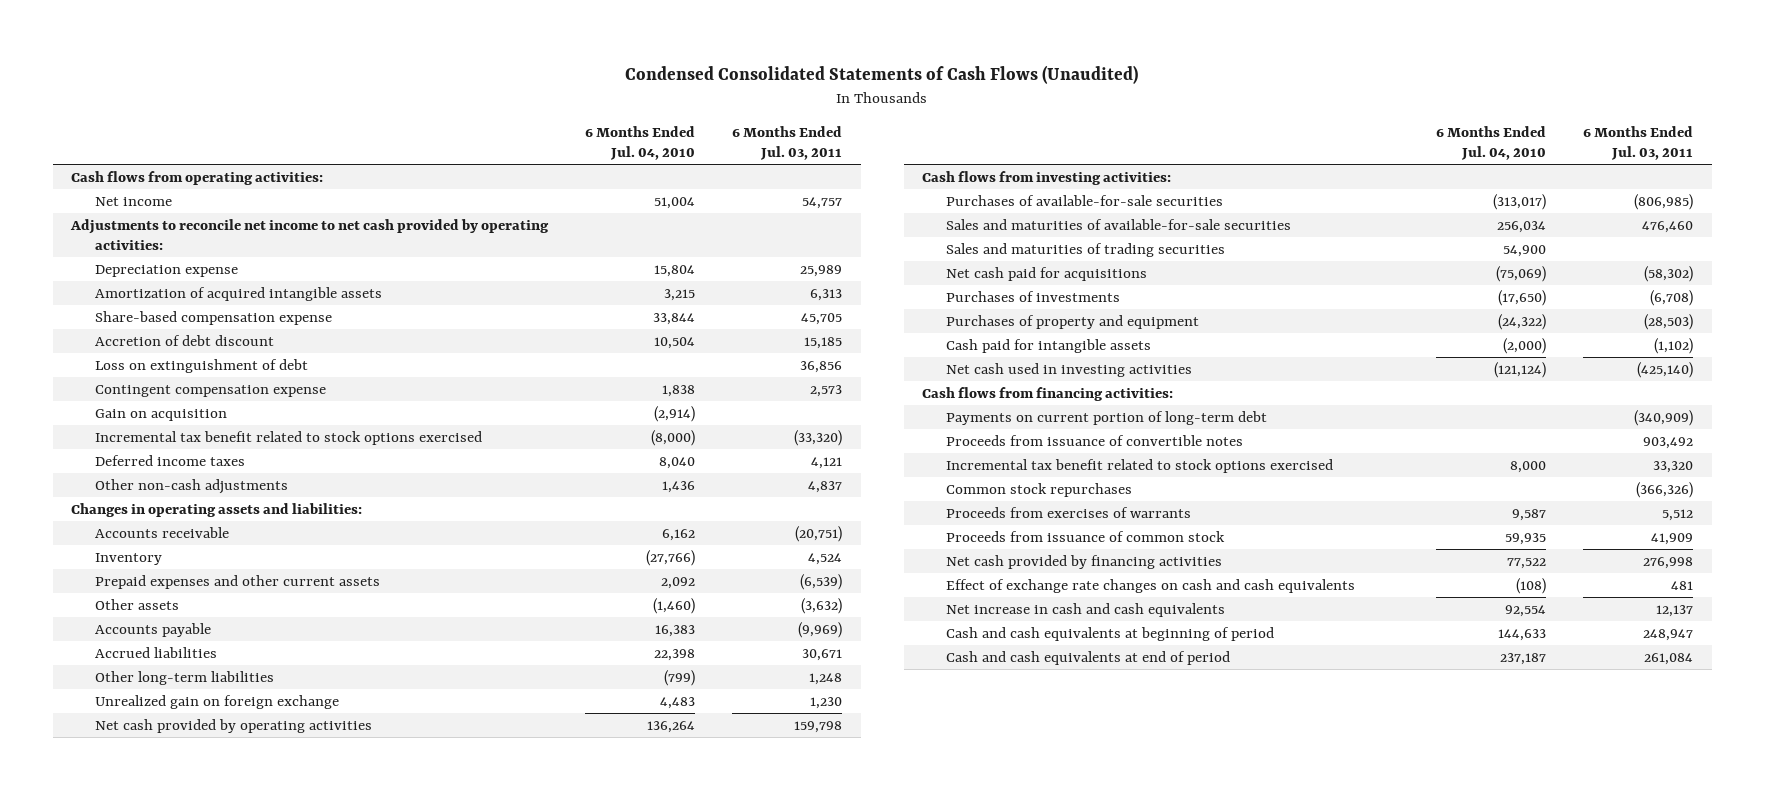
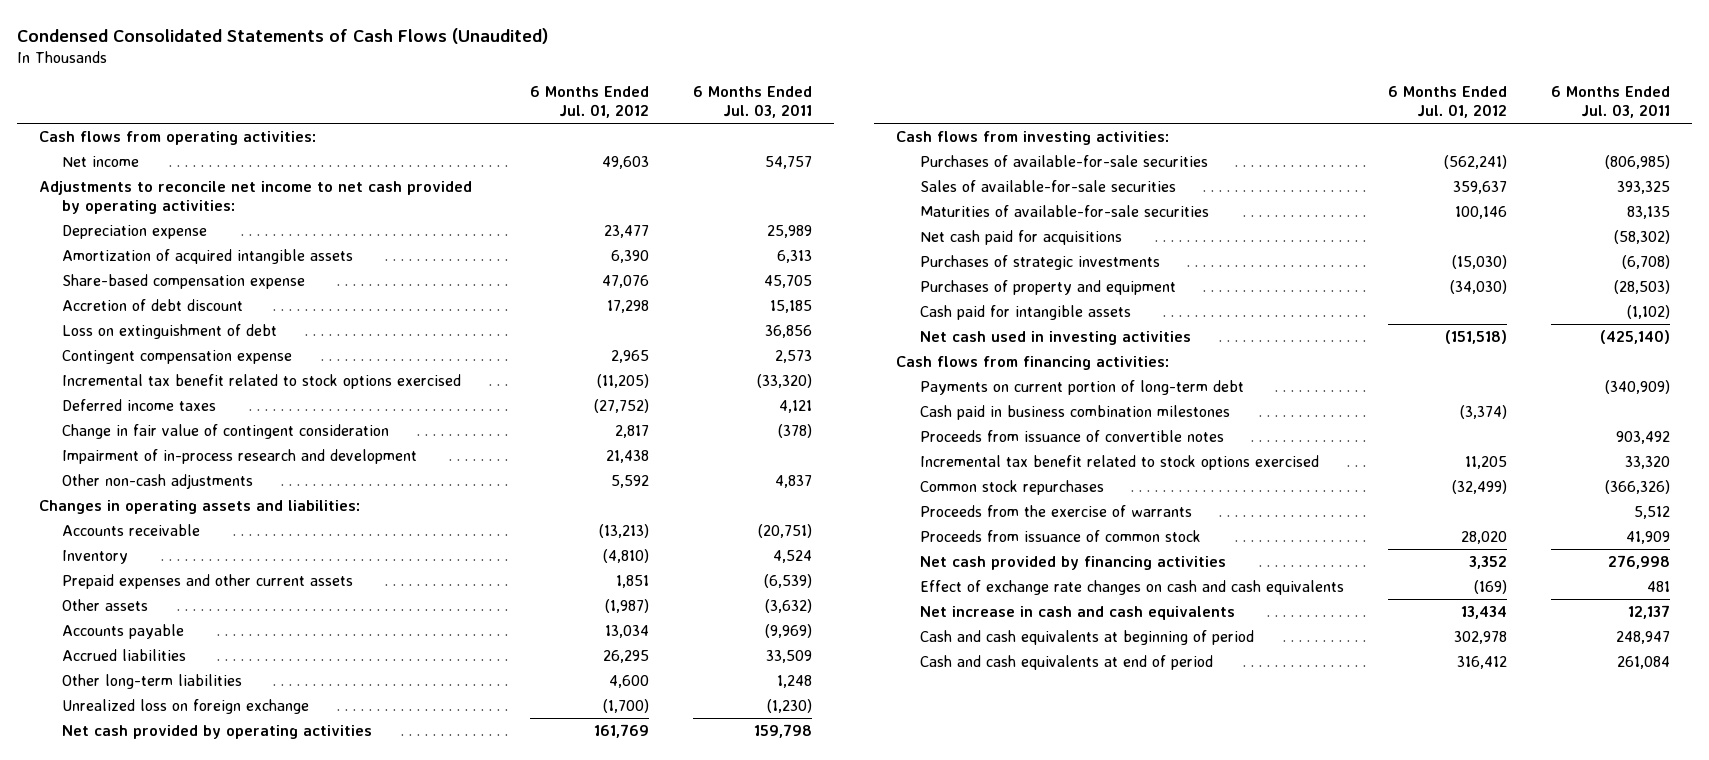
- | 6 Months Ended Jul. 04, 2010 | 6 Months Ended Jul. 03, 2011
+ | 6 Months Ended Jul. 01, 2012 | 6 Months Ended Jul. 03, 2011
- Gain on acquisition | (2,914) |
+ Change in fair value of contingent consideration | 2,817 | (378)
+ Impairment of in-process research and development | 21,438 |
- Accrued liabilities | 22,398 | 30,671
+ Accrued liabilities | 26,295 | 33,509
- Unrealized gain on foreign exchange | 4,483 | 1,230
+ Unrealized loss on foreign exchange | (1,700) | (1,230)
- Sales and maturities of available-for-sale securities | 256,034 | 476,460
- Sales and maturities of trading securities | 54,900 |
+ Sales of available-for-sale securities | 359,637 | 393,325
+ Maturities of available-for-sale securities | 100,146 | 83,135
- Purchases of investments | (17,650) | (6,708)
+ Purchases of strategic investments | (15,030) | (6,708)
+ Cash paid in business combination milestones | (3,374) |
- Proceeds from exercises of warrants | 9,587 | 5,512
+ Proceeds from the exercise of warrants | | 5,512

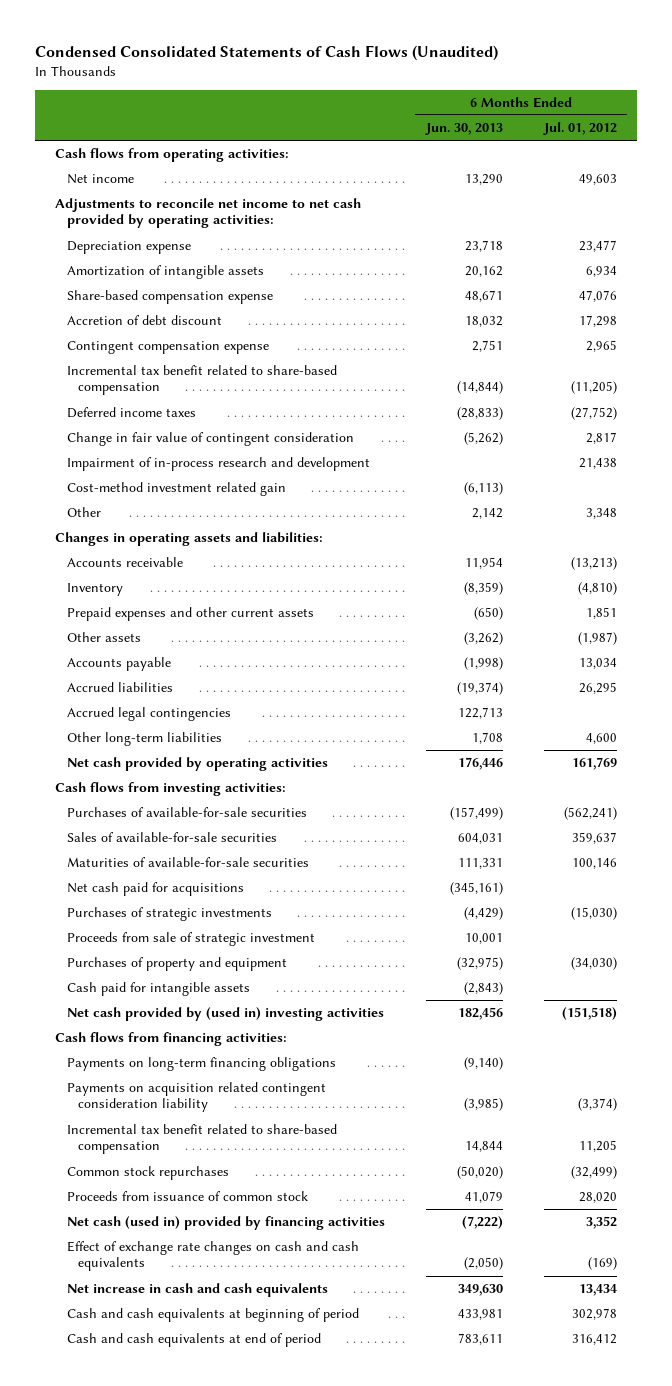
- | 6 Months Ended Jul. 01, 2012 | 6 Months Ended Jul. 03, 2011
+ | 6 Months Ended Jun. 30, 2013 | 6 Months Ended Jul. 01, 2012
- Amortization of acquired intangible assets | 6,390 | 6,313
+ Amortization of intangible assets | 20,162 | 6,934
- Loss on extinguishment of debt | | 36,856
- Incremental tax benefit related to stock options exercised | (11,205) | (33,320)
+ Incremental tax benefit related to share-based compensation | (14,844) | (11,205)
- Other non-cash adjustments | 5,592 | 4,837
+ Cost-method investment related gain | (6,113) |
+ Other | 2,142 | 3,348
+ Accrued legal contingencies | 122,713 |
- Unrealized loss on foreign exchange | (1,700) | (1,230)
+ Proceeds from sale of strategic investment | 10,001 |
- Net cash used in investing activities | (151,518) | (425,140)
+ Net cash provided by (used in) investing activities | 182,456 | (151,518)
- Payments on current portion of long-term debt | | (340,909)
- Cash paid in business combination milestones | (3,374) |
- Proceeds from issuance of convertible notes | | 903,492
- Incremental tax benefit related to stock options exercised | 11,205 | 33,320
+ Payments on long-term financing obligations | (9,140) |
+ Payments on acquisition related contingent consideration liability | (3,985) | (3,374)
+ Incremental tax benefit related to share-based compensation | 14,844 | 11,205
- Proceeds from the exercise of warrants | | 5,512
- Net cash provided by financing activities | 3,352 | 276,998
+ Net cash (used in) provided by financing activities | (7,222) | 3,352

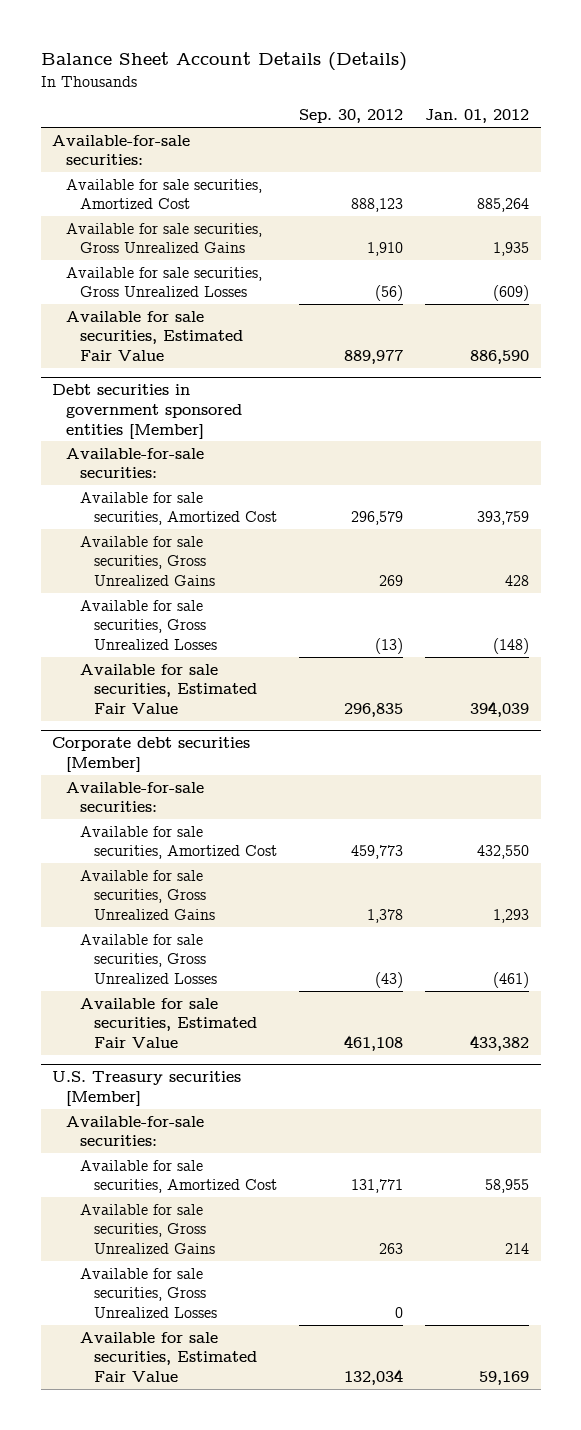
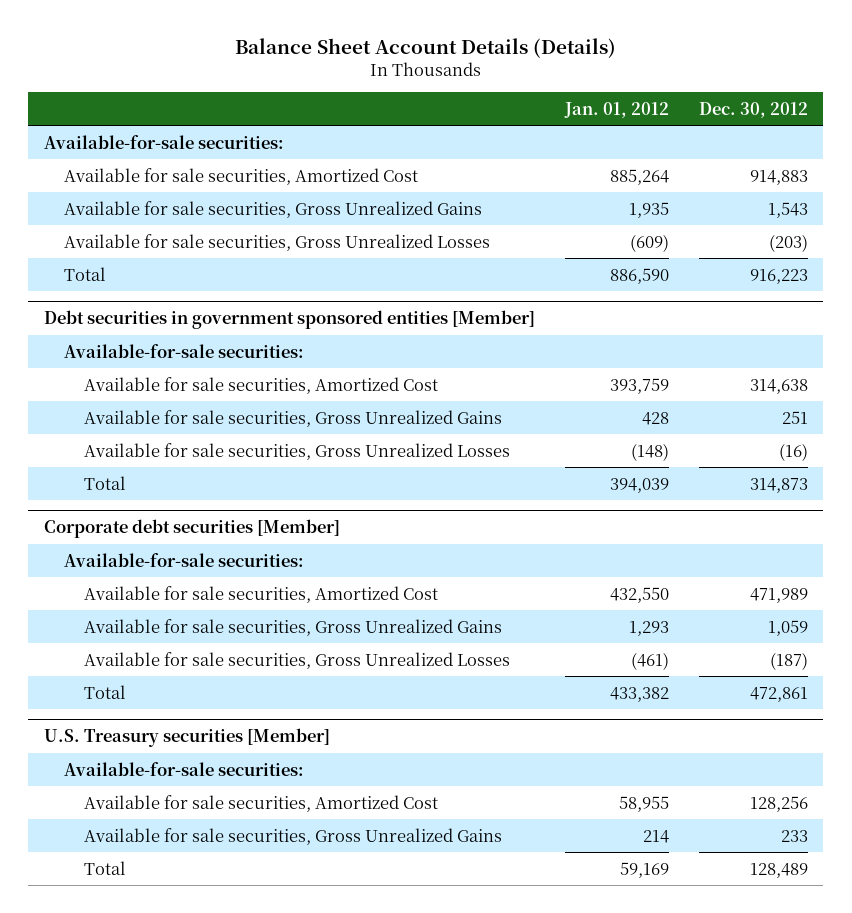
- | Sep. 30, 2012 | Jan. 01, 2012
+ | Jan. 01, 2012 | Dec. 30, 2012
- Available for sale securities, Estimated Fair Value | 889,977 | 886,590
+ Total | 886,590 | 916,223
@ Debt securities in government sponsored entities [Member]
- Available for sale securities, Estimated Fair Value | 296,835 | 394,039
+ Total | 394,039 | 314,873
@ Corporate debt securities [Member]
- Available for sale securities, Estimated Fair Value | 461,108 | 433,382
+ Total | 433,382 | 472,861
@ U.S. Treasury securities [Member]
- Available for sale securities, Gross Unrealized Losses | 0 |
- Available for sale securities, Estimated Fair Value | 132,034 | 59,169
+ Total | 59,169 | 128,489

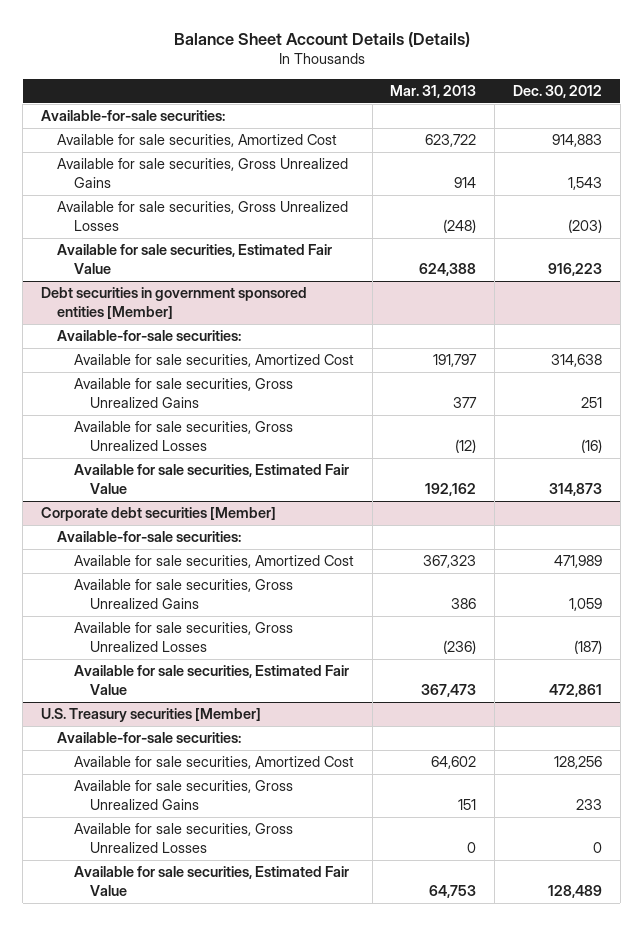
- | Jan. 01, 2012 | Dec. 30, 2012
+ | Mar. 31, 2013 | Dec. 30, 2012
- Total | 886,590 | 916,223
+ Available for sale securities, Estimated Fair Value | 624,388 | 916,223
@ Debt securities in government sponsored entities [Member]
- Total | 394,039 | 314,873
+ Available for sale securities, Estimated Fair Value | 192,162 | 314,873
@ Corporate debt securities [Member]
- Total | 433,382 | 472,861
+ Available for sale securities, Estimated Fair Value | 367,473 | 472,861
@ U.S. Treasury securities [Member]
- Total | 59,169 | 128,489
+ Available for sale securities, Gross Unrealized Losses | 0 | 0
+ Available for sale securities, Estimated Fair Value | 64,753 | 128,489

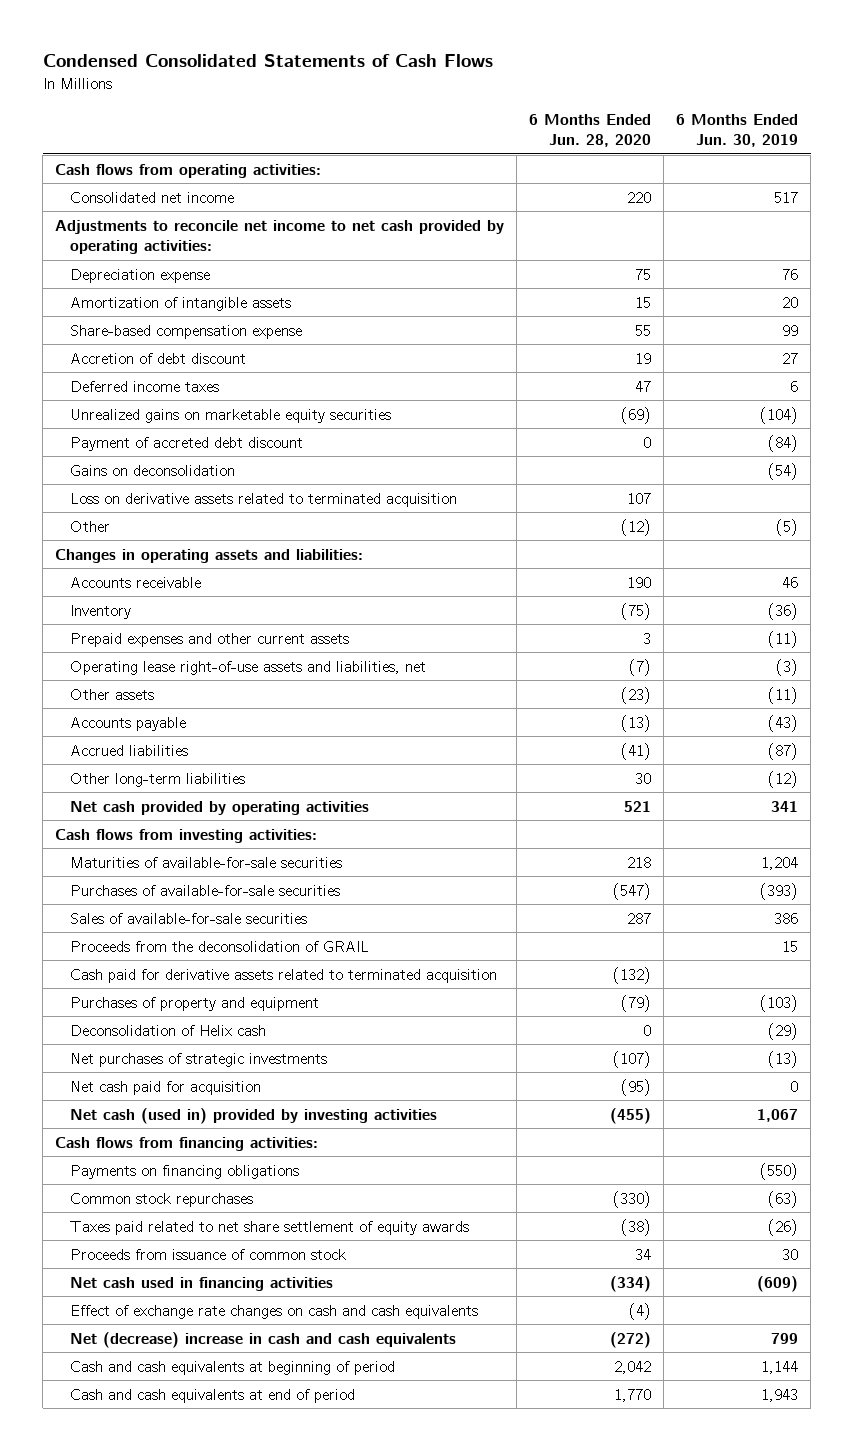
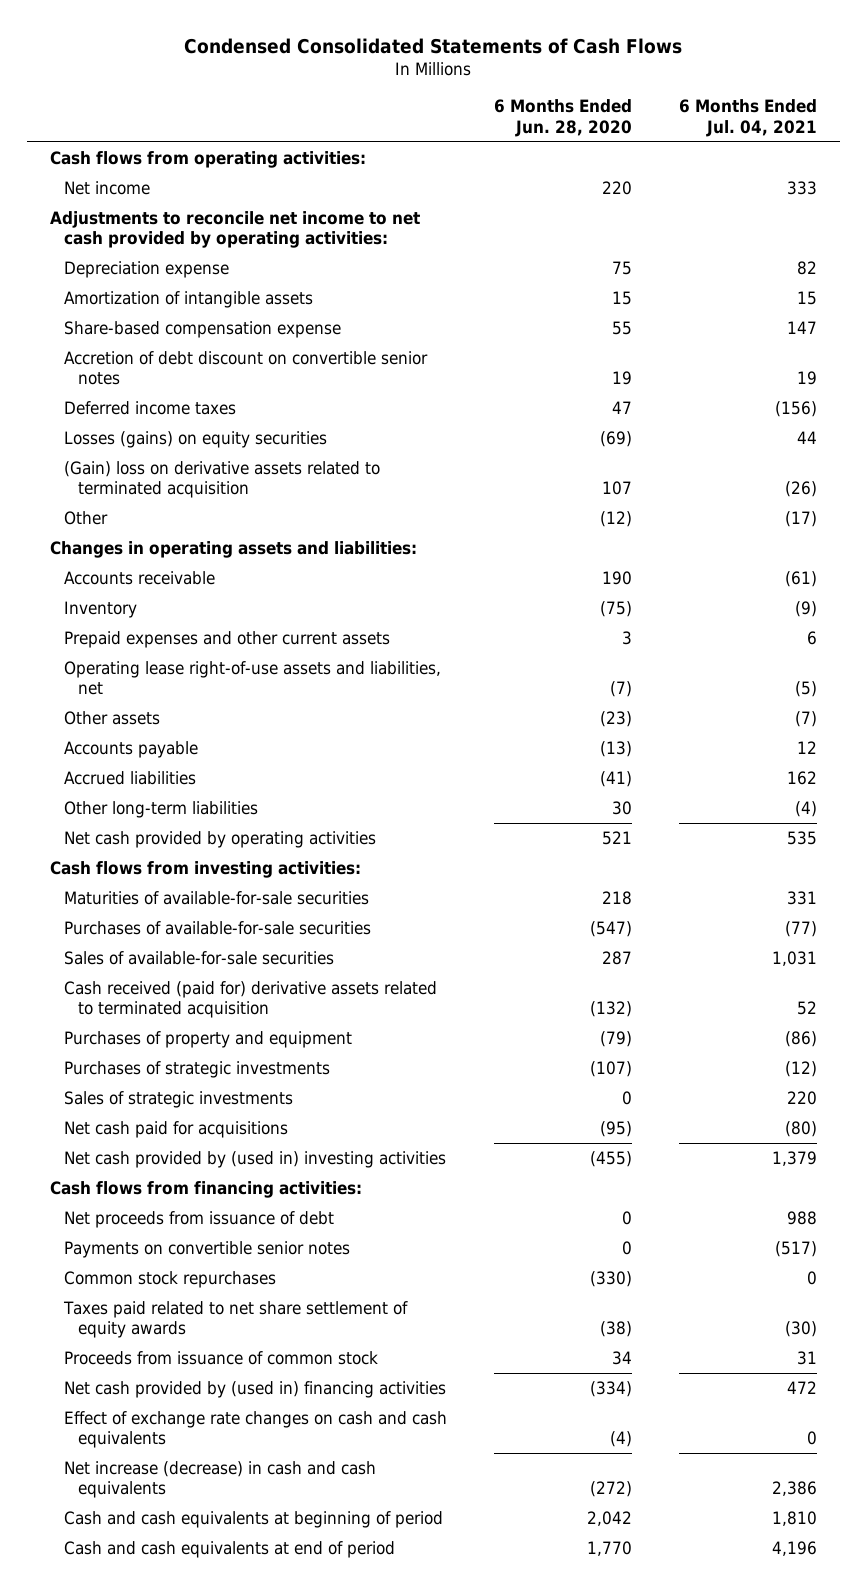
- | 6 Months Ended Jun. 28, 2020 | 6 Months Ended Jun. 30, 2019
+ | 6 Months Ended Jun. 28, 2020 | 6 Months Ended Jul. 04, 2021
- Consolidated net income | 220 | 517
+ Net income | 220 | 333
- Accretion of debt discount | 19 | 27
+ Accretion of debt discount on convertible senior notes | 19 | 19
- Unrealized gains on marketable equity securities | (69) | (104)
- Payment of accreted debt discount | 0 | (84)
- Gains on deconsolidation | | (54)
- Loss on derivative assets related to terminated acquisition | 107 |
+ Losses (gains) on equity securities | (69) | 44
+ (Gain) loss on derivative assets related to terminated acquisition | 107 | (26)
- Proceeds from the deconsolidation of GRAIL | | 15
- Cash paid for derivative assets related to terminated acquisition | (132) |
+ Cash received (paid for) derivative assets related to terminated acquisition | (132) | 52
- Deconsolidation of Helix cash | 0 | (29)
- Net purchases of strategic investments | (107) | (13)
- Net cash paid for acquisition | (95) | 0
- Net cash (used in) provided by investing activities | (455) | 1,067
+ Purchases of strategic investments | (107) | (12)
+ Sales of strategic investments | 0 | 220
+ Net cash paid for acquisitions | (95) | (80)
+ Net cash provided by (used in) investing activities | (455) | 1,379
- Payments on financing obligations | | (550)
+ Net proceeds from issuance of debt | 0 | 988
+ Payments on convertible senior notes | 0 | (517)
- Net cash used in financing activities | (334) | (609)
+ Net cash provided by (used in) financing activities | (334) | 472
- Net (decrease) increase in cash and cash equivalents | (272) | 799
+ Net increase (decrease) in cash and cash equivalents | (272) | 2,386

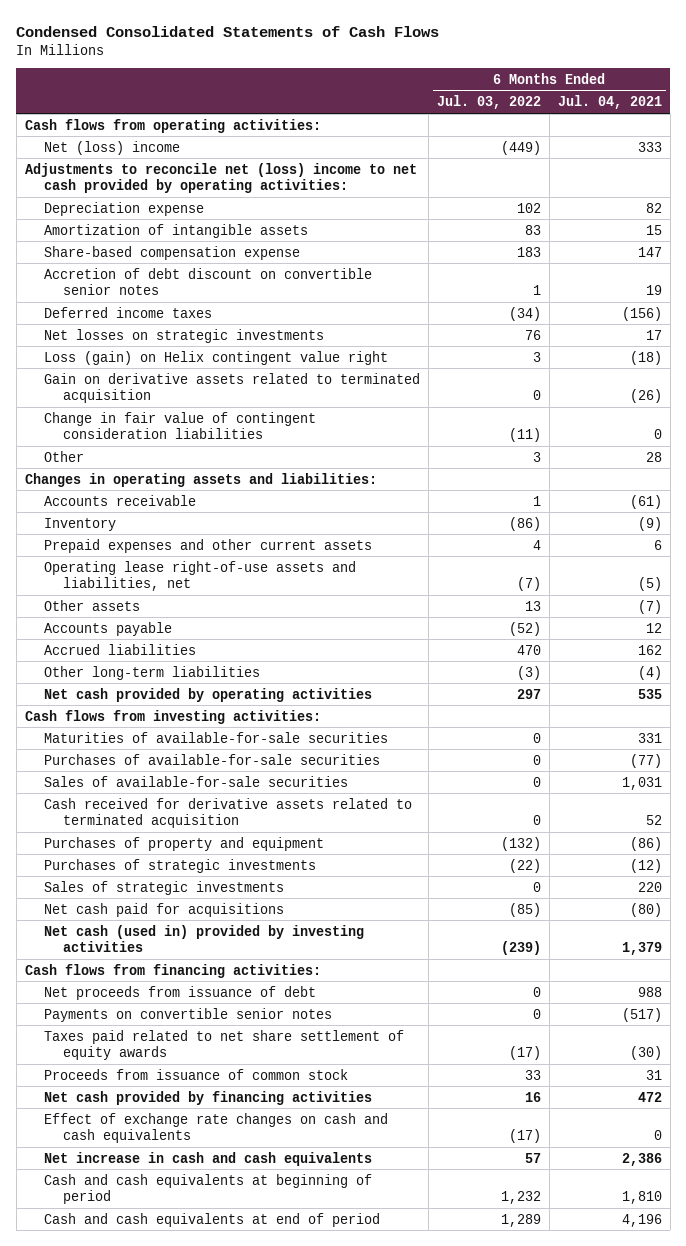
- | 6 Months Ended Jun. 28, 2020 | 6 Months Ended Jul. 04, 2021
+ | 6 Months Ended Jul. 03, 2022 | 6 Months Ended Jul. 04, 2021
- Net income | 220 | 333
- Adjustments to reconcile net income to net cash provided by operating activities:
+ Net (loss) income | (449) | 333
+ Adjustments to reconcile net (loss) income to net cash provided by operating activities:
- Losses (gains) on equity securities | (69) | 44
- (Gain) loss on derivative assets related to terminated acquisition | 107 | (26)
- Other | (12) | (17)
+ Net losses on strategic investments | 76 | 17
+ Loss (gain) on Helix contingent value right | 3 | (18)
+ Gain on derivative assets related to terminated acquisition | 0 | (26)
+ Change in fair value of contingent consideration liabilities | (11) | 0
+ Other | 3 | 28
- Cash received (paid for) derivative assets related to terminated acquisition | (132) | 52
+ Cash received for derivative assets related to terminated acquisition | 0 | 52
- Net cash provided by (used in) investing activities | (455) | 1,379
+ Net cash (used in) provided by investing activities | (239) | 1,379
- Common stock repurchases | (330) | 0
- Net cash provided by (used in) financing activities | (334) | 472
+ Net cash provided by financing activities | 16 | 472
- Net increase (decrease) in cash and cash equivalents | (272) | 2,386
+ Net increase in cash and cash equivalents | 57 | 2,386

